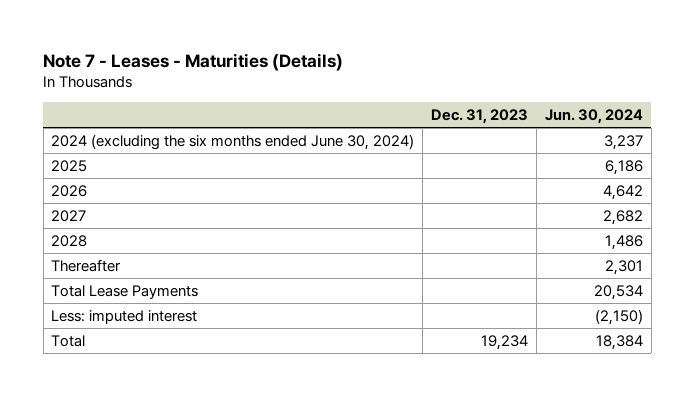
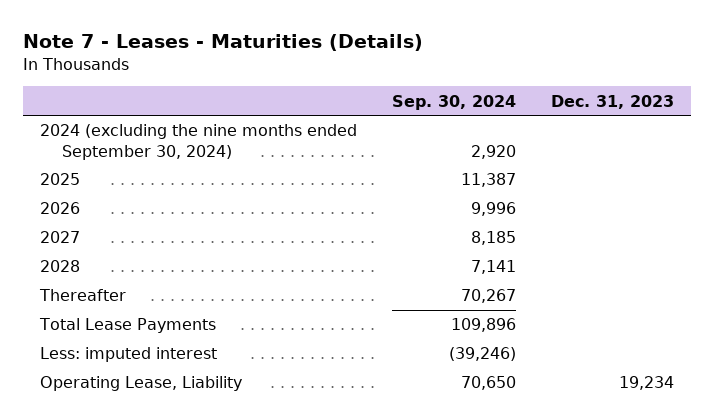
- | Dec. 31, 2023 | Jun. 30, 2024
+ | Sep. 30, 2024 | Dec. 31, 2023
- 2024 (excluding the six months ended June 30, 2024) | | 3,237
+ 2024 (excluding the nine months ended September 30, 2024) | 2,920 |
- Total | 19,234 | 18,384
+ Operating Lease, Liability | 70,650 | 19,234

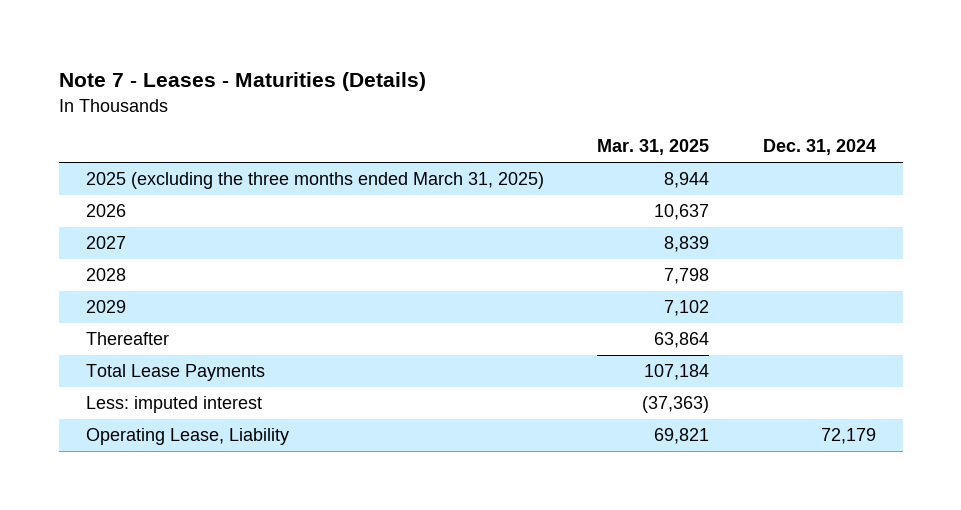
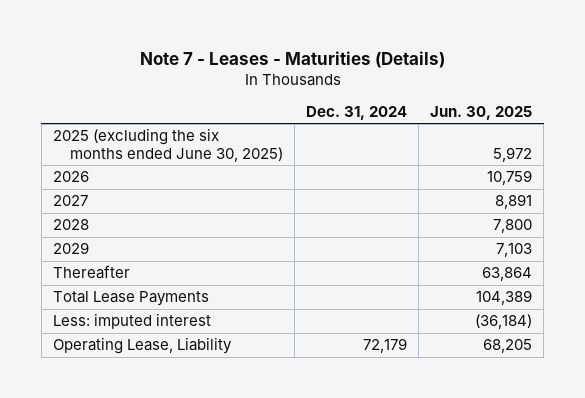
- | Mar. 31, 2025 | Dec. 31, 2024
+ | Dec. 31, 2024 | Jun. 30, 2025
- 2025 (excluding the three months ended March 31, 2025) | 8,944 |
+ 2025 (excluding the six months ended June 30, 2025) | | 5,972

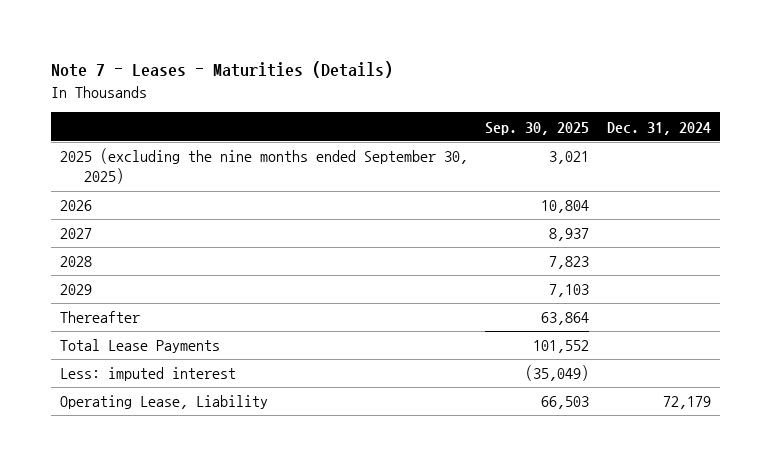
- | Dec. 31, 2024 | Jun. 30, 2025
+ | Sep. 30, 2025 | Dec. 31, 2024
- 2025 (excluding the six months ended June 30, 2025) | | 5,972
+ 2025 (excluding the nine months ended September 30, 2025) | 3,021 |

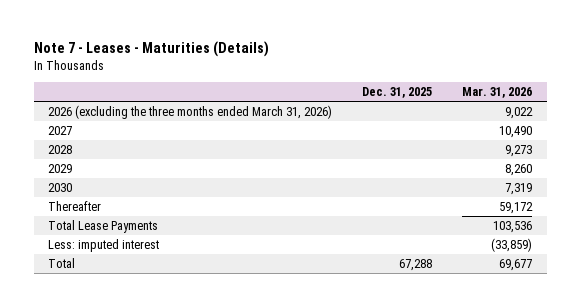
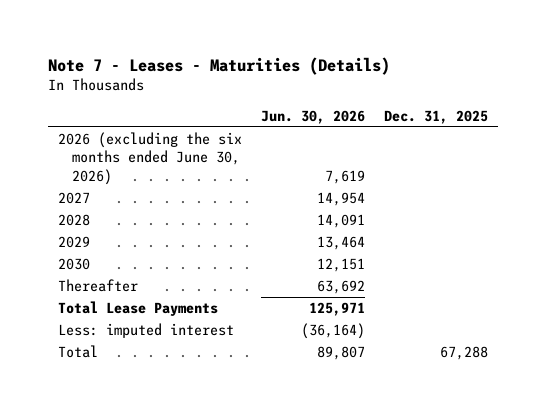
- | Dec. 31, 2025 | Mar. 31, 2026
+ | Jun. 30, 2026 | Dec. 31, 2025
- 2026 (excluding the three months ended March 31, 2026) | | 9,022
+ 2026 (excluding the six months ended June 30, 2026) | 7,619 |

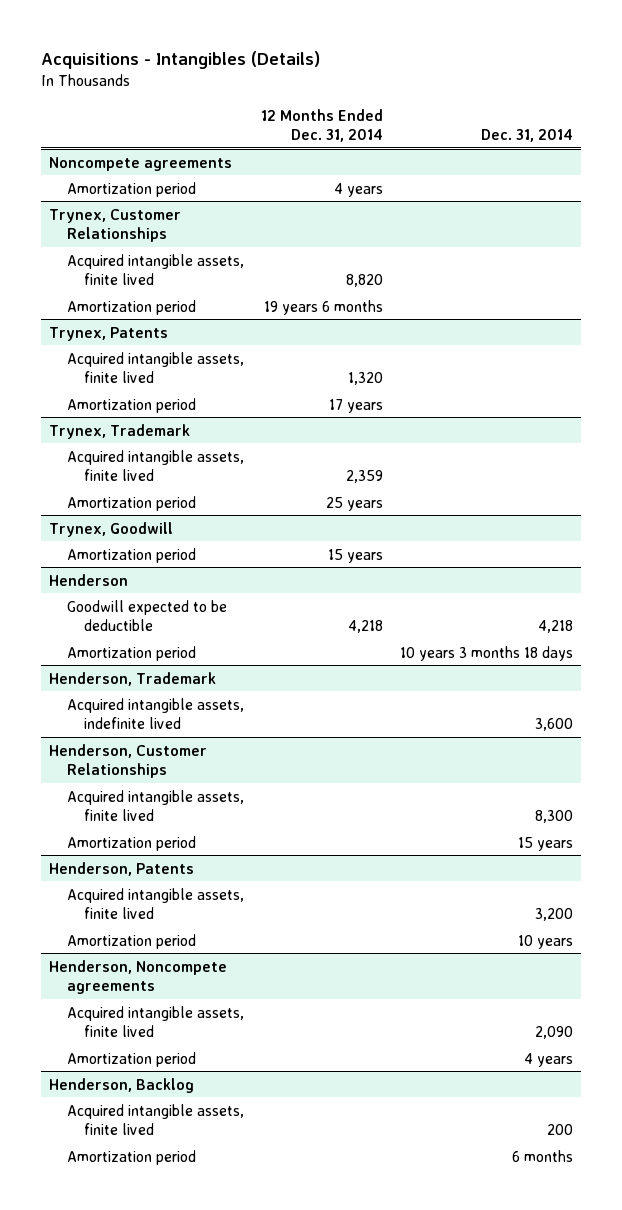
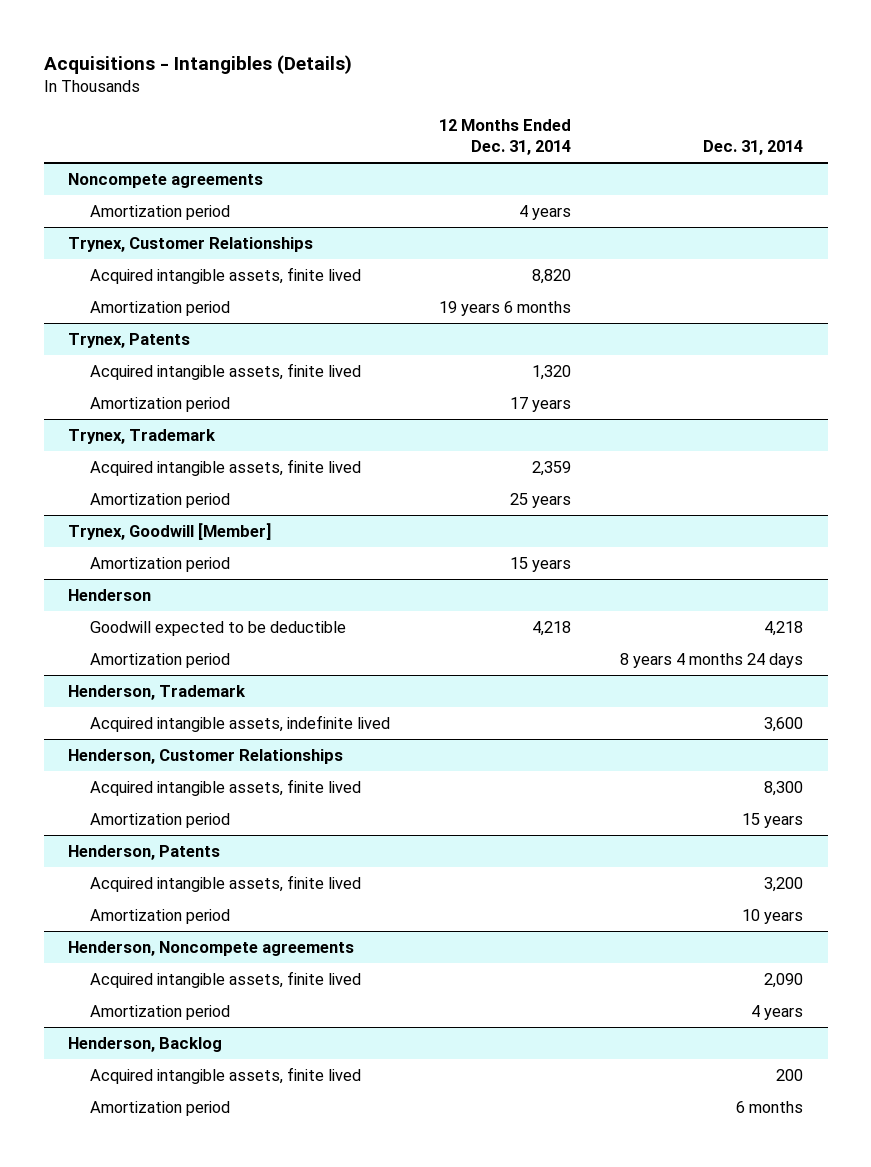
- Trynex, Goodwill
+ Trynex, Goodwill [Member]
@ Henderson
- Amortization period | | 10 years 3 months 18 days
+ Amortization period | | 8 years 4 months 24 days

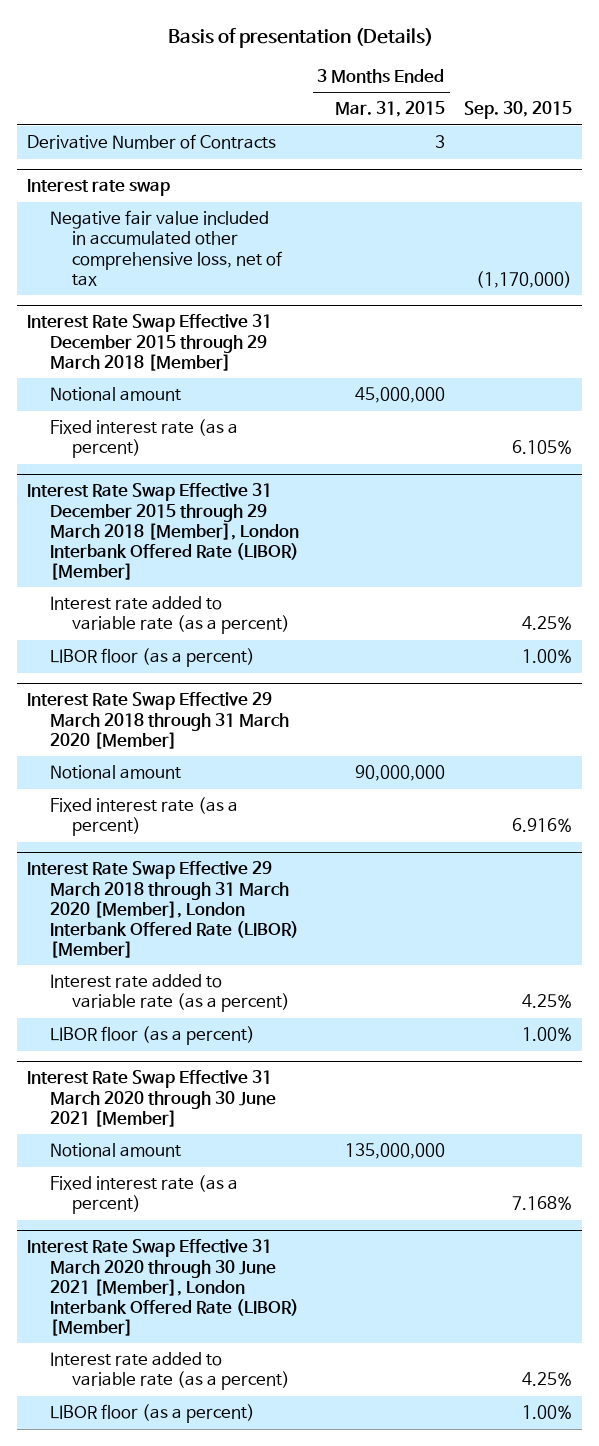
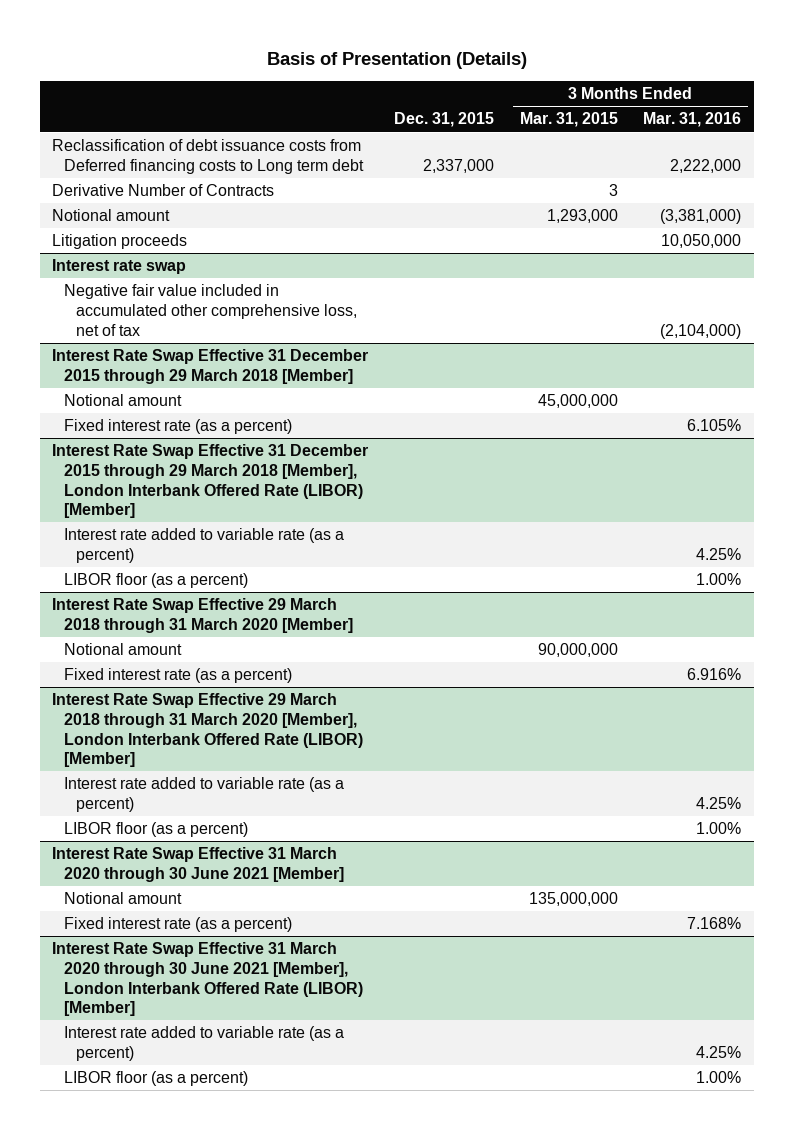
- Basis of presentation (Details)
+ Basis of Presentation (Details)
- | 3 Months Ended Mar. 31, 2015 | Sep. 30, 2015
+ | Dec. 31, 2015 | 3 Months Ended Mar. 31, 2015 | 3 Months Ended Mar. 31, 2016
+ Reclassification of debt issuance costs from Deferred financing costs to Long term debt | 2,337,000 | | 2,222,000
+ Notional amount | | 1,293,000 | (3,381,000)
+ Litigation proceeds | | | 10,050,000

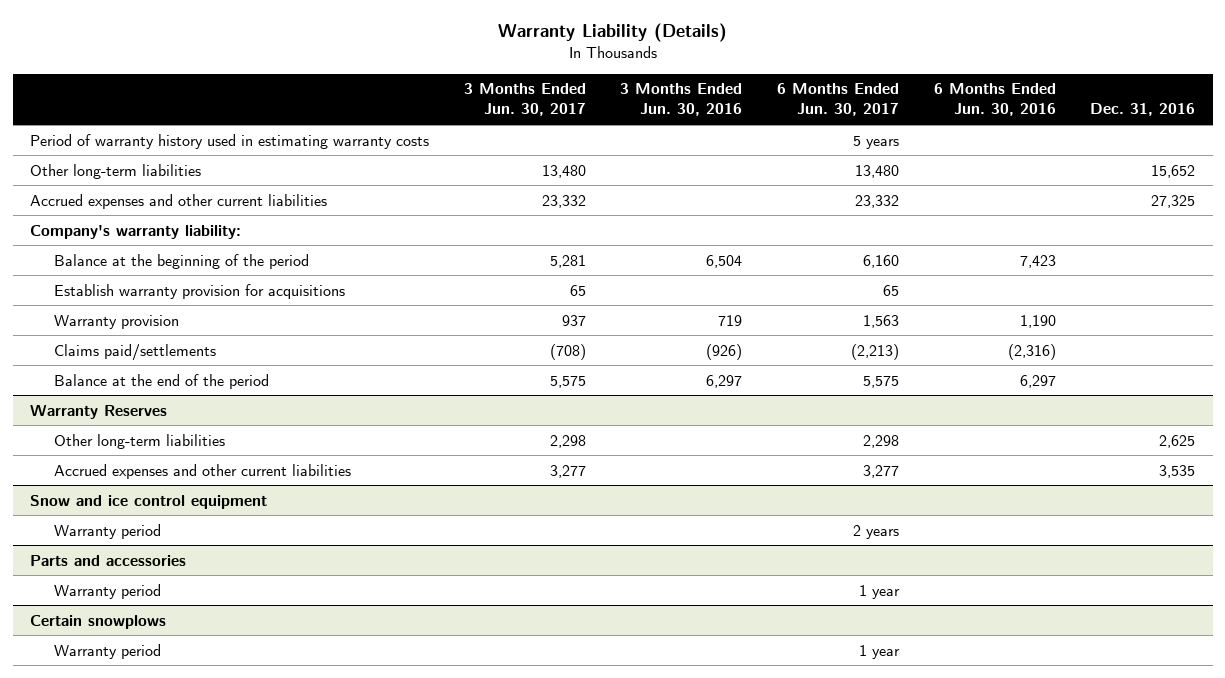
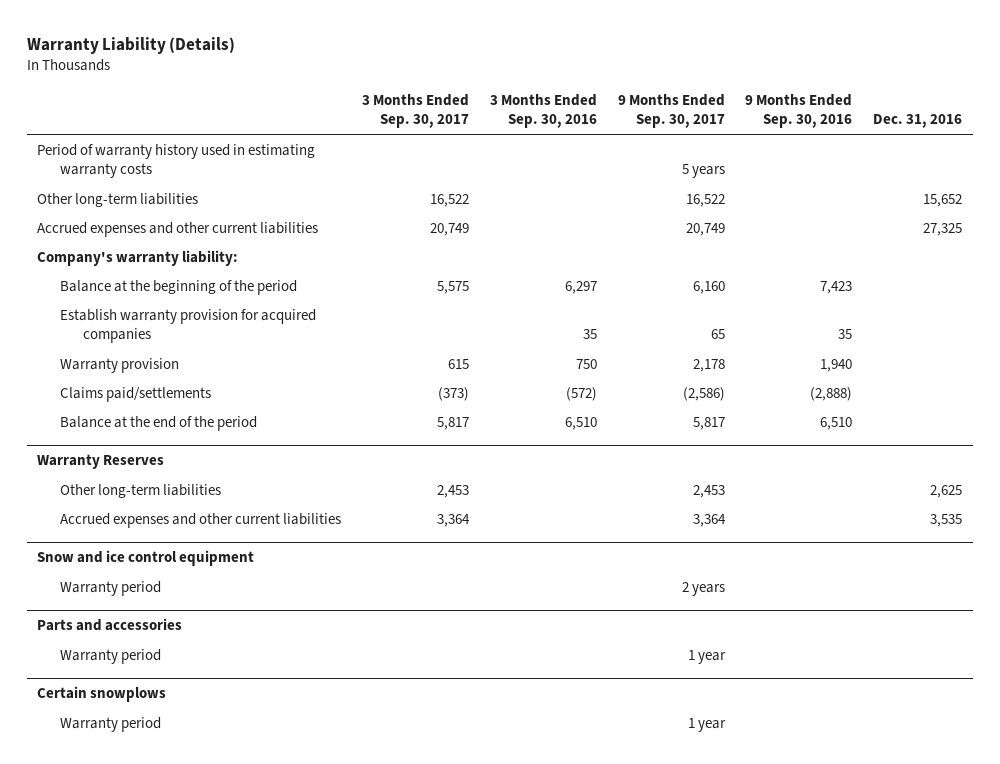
- | 3 Months Ended Jun. 30, 2017 | 3 Months Ended Jun. 30, 2016 | 6 Months Ended Jun. 30, 2017 | 6 Months Ended Jun. 30, 2016 | Dec. 31, 2016
+ | 3 Months Ended Sep. 30, 2017 | 3 Months Ended Sep. 30, 2016 | 9 Months Ended Sep. 30, 2017 | 9 Months Ended Sep. 30, 2016 | Dec. 31, 2016
- Establish warranty provision for acquisitions | 65 | | 65 | |
+ Establish warranty provision for acquired companies | | 35 | 65 | 35 |

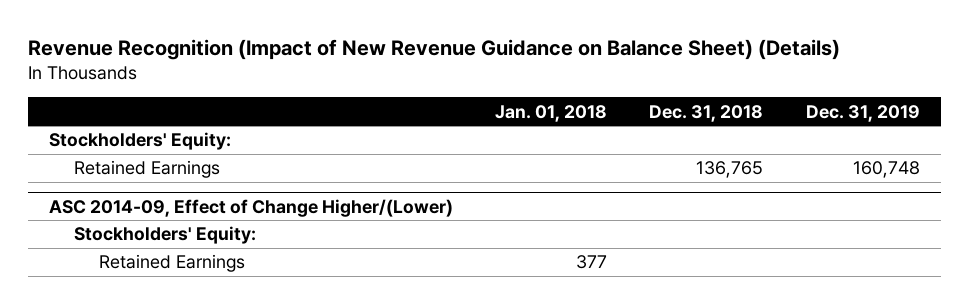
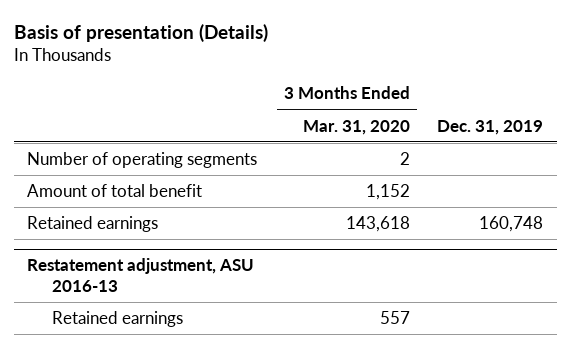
- Revenue Recognition (Impact of New Revenue Guidance on Balance Sheet) (Details)
+ Basis of presentation (Details)
- | Jan. 01, 2018 | Dec. 31, 2018 | Dec. 31, 2019
+ | 3 Months Ended Mar. 31, 2020 | Dec. 31, 2019
- Stockholders' Equity:
- Retained Earnings | | 136,765 | 160,748
- ASC 2014-09, Effect of Change Higher/(Lower)
- Stockholders' Equity:
- Retained Earnings | 377 | |
+ Number of operating segments | 2 |
+ Amount of total benefit | 1,152 |
+ Retained earnings | 143,618 | 160,748
+ Restatement adjustment, ASU 2016-13
+ Retained earnings | 557 |

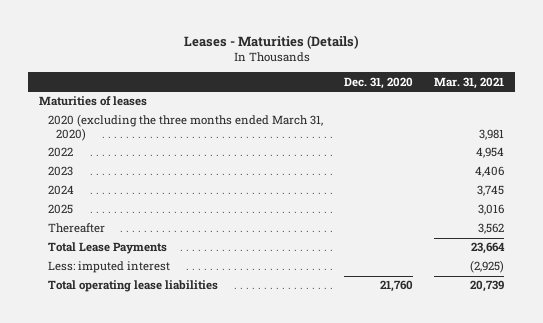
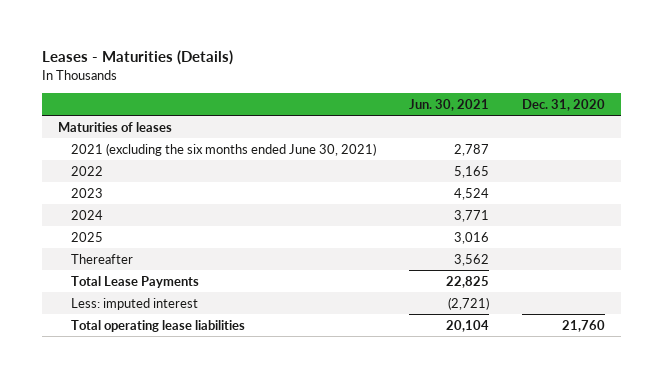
- | Dec. 31, 2020 | Mar. 31, 2021
+ | Jun. 30, 2021 | Dec. 31, 2020
- 2020 (excluding the three months ended March 31, 2020) | | 3,981
+ 2021 (excluding the six months ended June 30, 2021) | 2,787 |

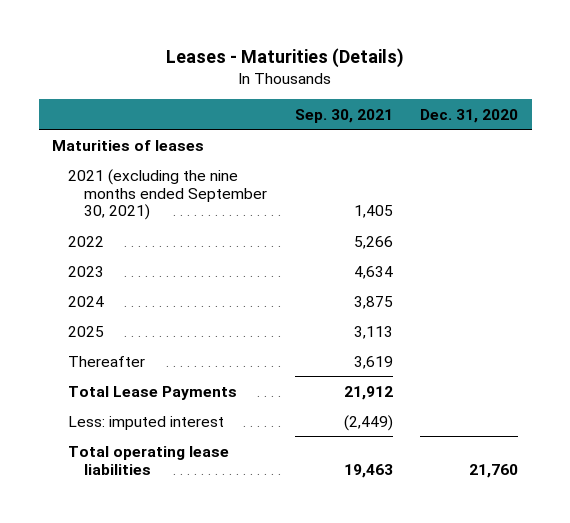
- | Jun. 30, 2021 | Dec. 31, 2020
+ | Sep. 30, 2021 | Dec. 31, 2020
- 2021 (excluding the six months ended June 30, 2021) | 2,787 |
+ 2021 (excluding the nine months ended September 30, 2021) | 1,405 |

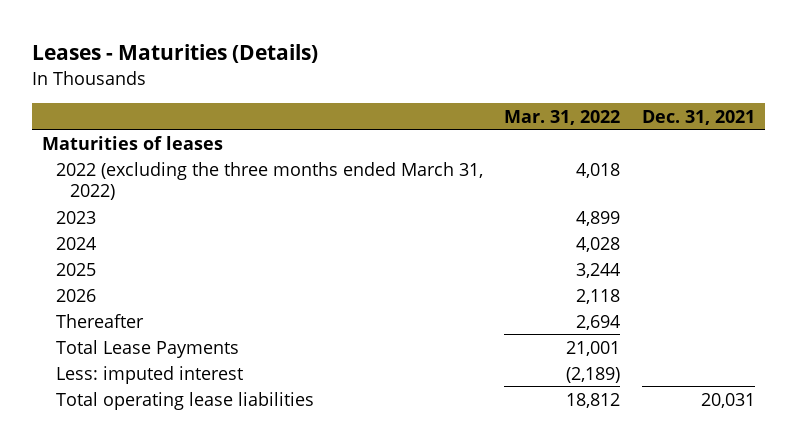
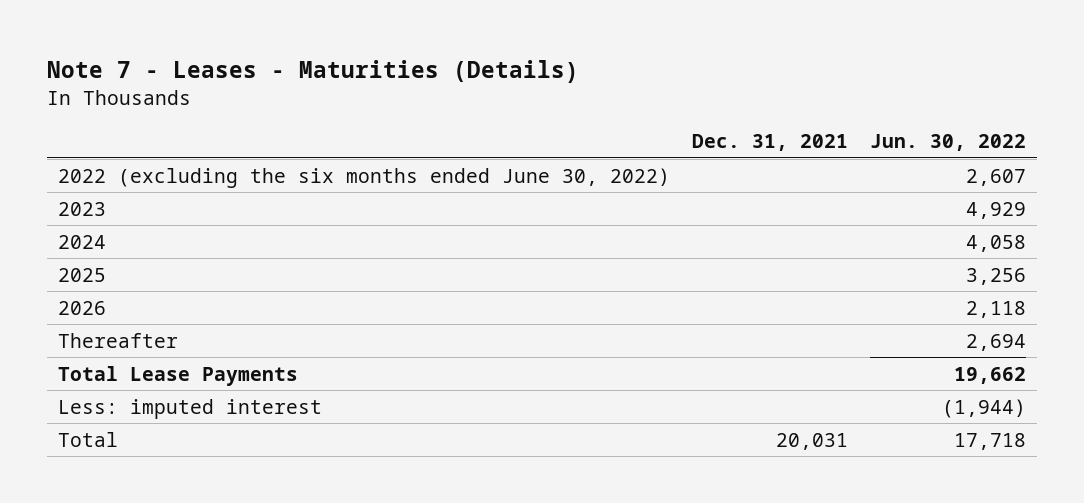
- Leases - Maturities (Details)
+ Note 7 - Leases - Maturities (Details)
- | Mar. 31, 2022 | Dec. 31, 2021
+ | Dec. 31, 2021 | Jun. 30, 2022
- Maturities of leases
- 2022 (excluding the three months ended March 31, 2022) | 4,018 |
+ 2022 (excluding the six months ended June 30, 2022) | | 2,607
- Total operating lease liabilities | 18,812 | 20,031
+ Total | 20,031 | 17,718

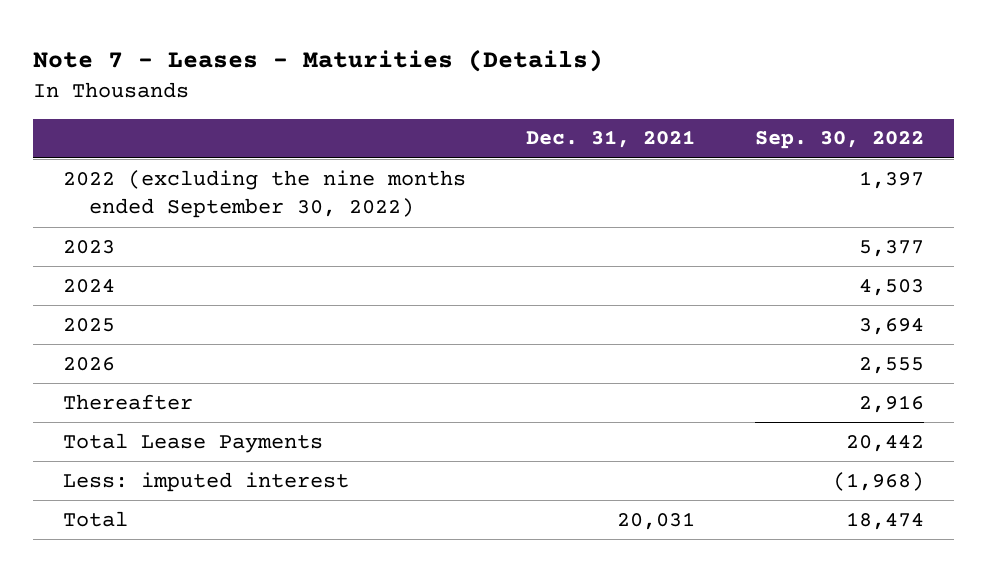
- | Dec. 31, 2021 | Jun. 30, 2022
+ | Dec. 31, 2021 | Sep. 30, 2022
- 2022 (excluding the six months ended June 30, 2022) | | 2,607
+ 2022 (excluding the nine months ended September 30, 2022) | | 1,397

